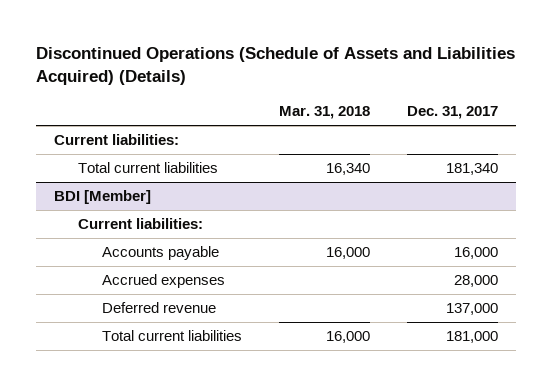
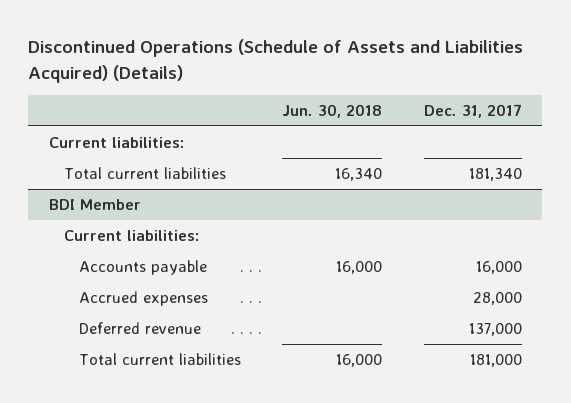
- | Mar. 31, 2018 | Dec. 31, 2017
+ | Jun. 30, 2018 | Dec. 31, 2017
- BDI [Member]
+ BDI Member

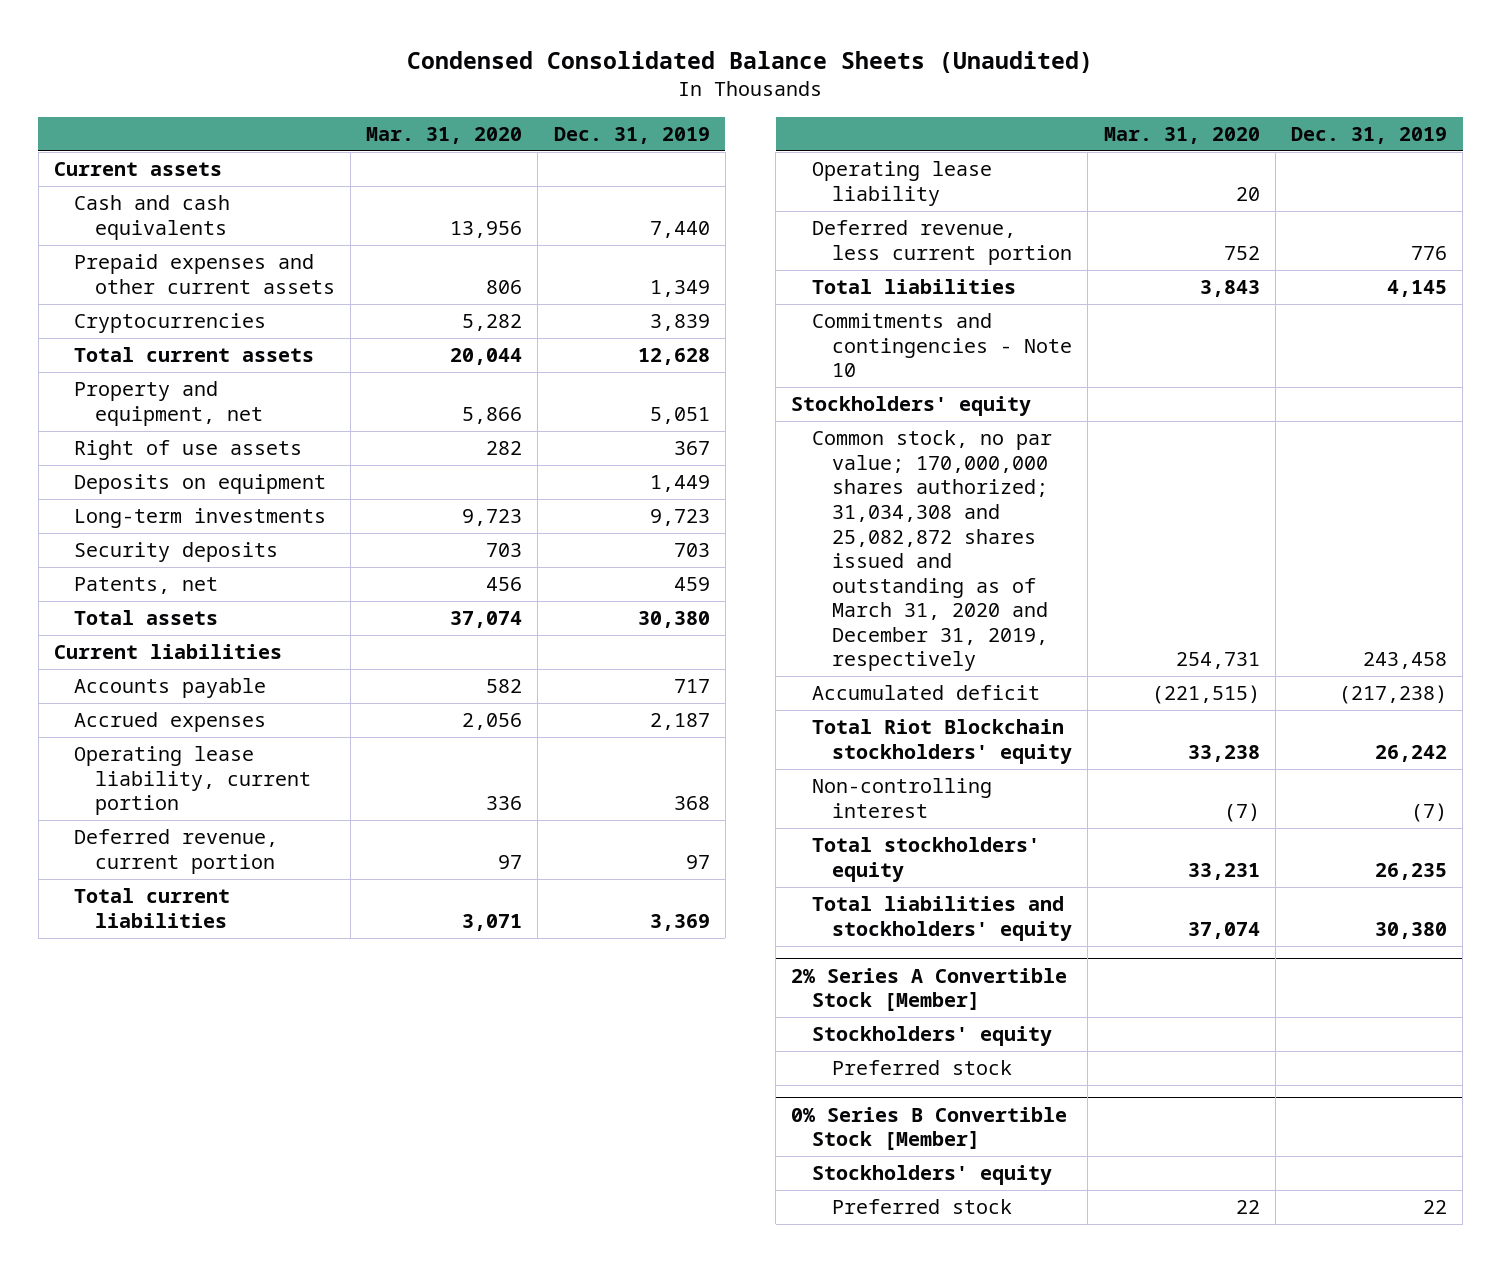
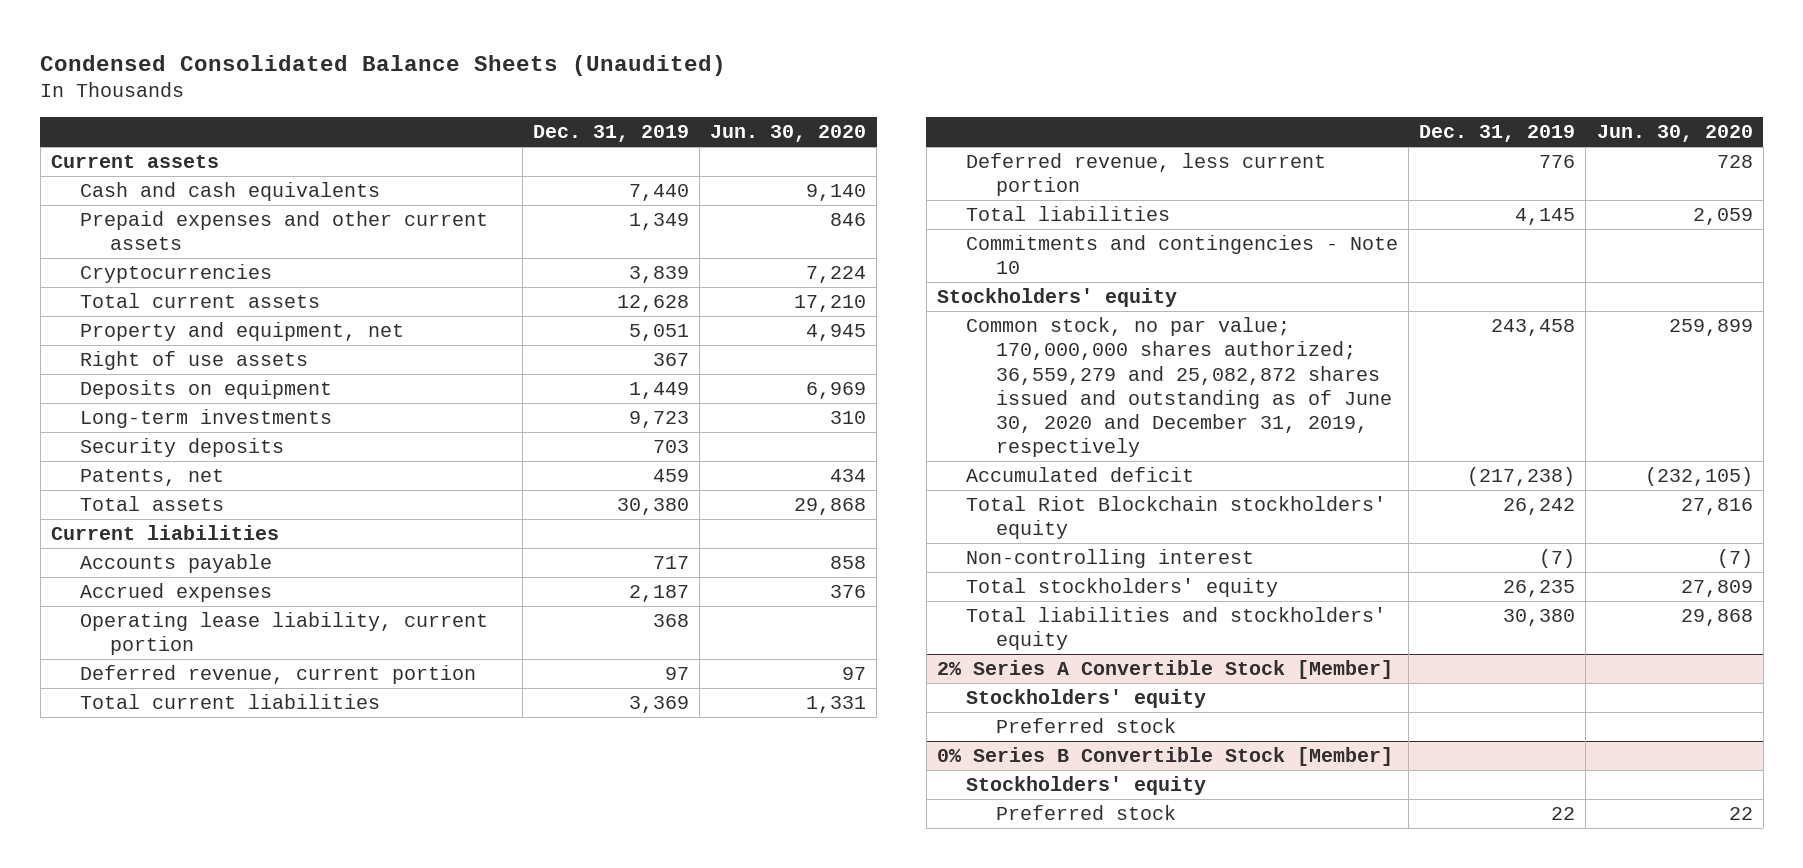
- | Mar. 31, 2020 | Dec. 31, 2019
+ | Dec. 31, 2019 | Jun. 30, 2020
- Operating lease liability | 20 |
- Common stock, no par value; 170,000,000 shares authorized; 31,034,308 and 25,082,872 shares issued and outstanding as of March 31, 2020 and December 31, 2019, respectively | 254,731 | 243,458
+ Common stock, no par value; 170,000,000 shares authorized; 36,559,279 and 25,082,872 shares issued and outstanding as of June 30, 2020 and December 31, 2019, respectively | 243,458 | 259,899

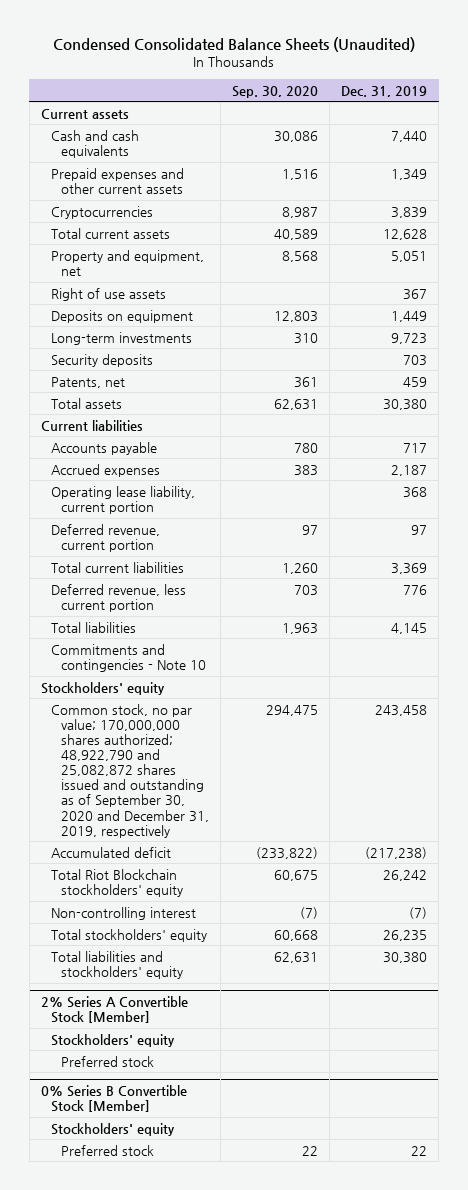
- | Dec. 31, 2019 | Jun. 30, 2020
+ | Sep. 30, 2020 | Dec. 31, 2019
- Common stock, no par value; 170,000,000 shares authorized; 36,559,279 and 25,082,872 shares issued and outstanding as of June 30, 2020 and December 31, 2019, respectively | 243,458 | 259,899
+ Common stock, no par value; 170,000,000 shares authorized; 48,922,790 and 25,082,872 shares issued and outstanding as of September 30, 2020 and December 31, 2019, respectively | 294,475 | 243,458

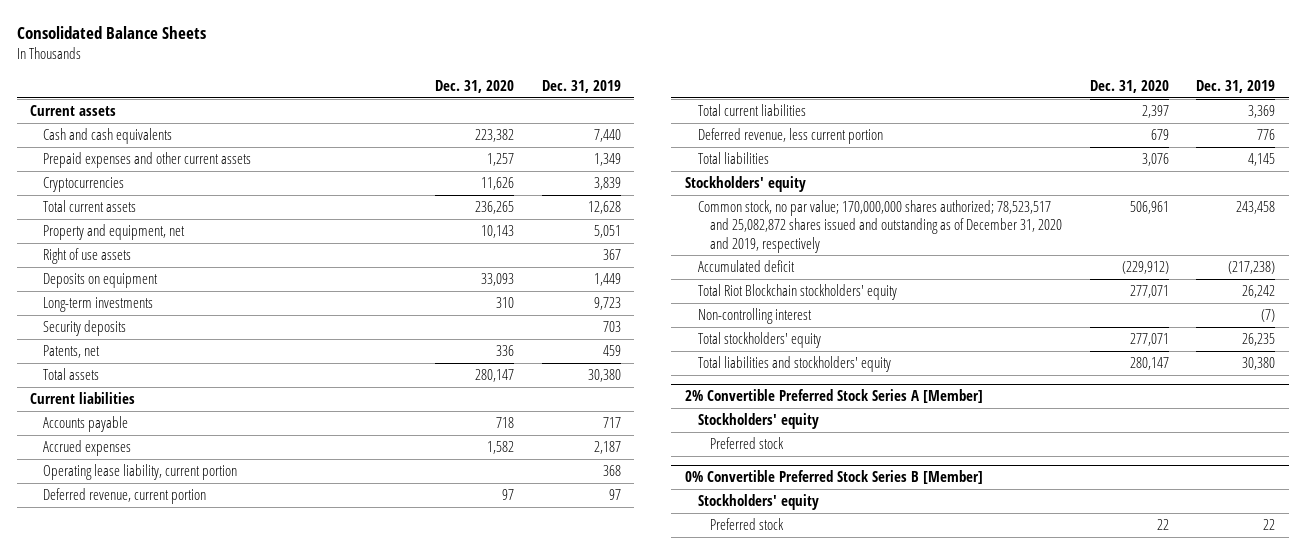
- Condensed Consolidated Balance Sheets (Unaudited)
+ Consolidated Balance Sheets
- | Sep. 30, 2020 | Dec. 31, 2019
+ | Dec. 31, 2020 | Dec. 31, 2019
- Commitments and contingencies - Note 10
- Common stock, no par value; 170,000,000 shares authorized; 48,922,790 and 25,082,872 shares issued and outstanding as of September 30, 2020 and December 31, 2019, respectively | 294,475 | 243,458
+ Common stock, no par value; 170,000,000 shares authorized; 78,523,517 and 25,082,872 shares issued and outstanding as of December 31, 2020 and 2019, respectively | 506,961 | 243,458
- 2% Series A Convertible Stock [Member]
+ 2% Convertible Preferred Stock Series A [Member]
- 0% Series B Convertible Stock [Member]
+ 0% Convertible Preferred Stock Series B [Member]

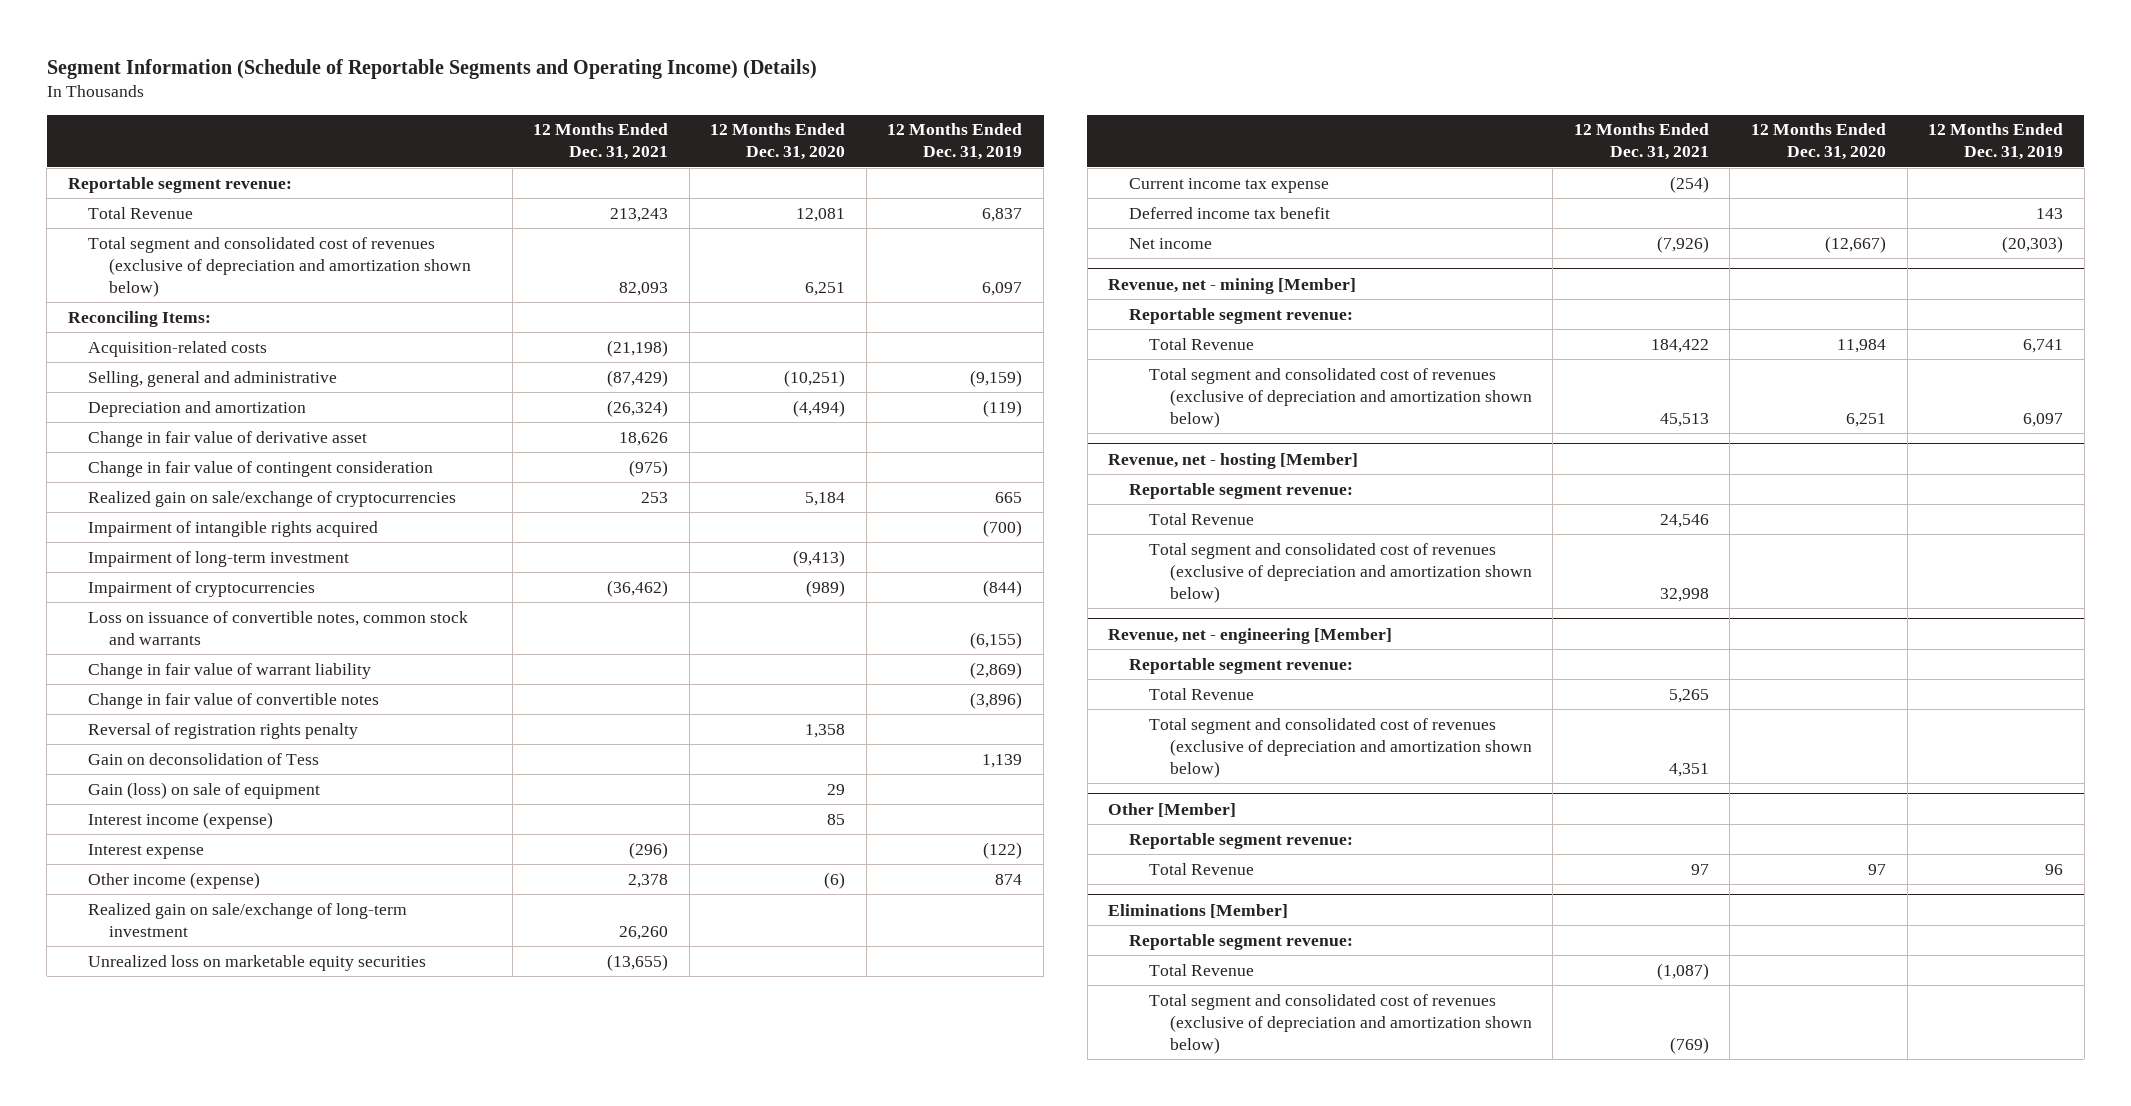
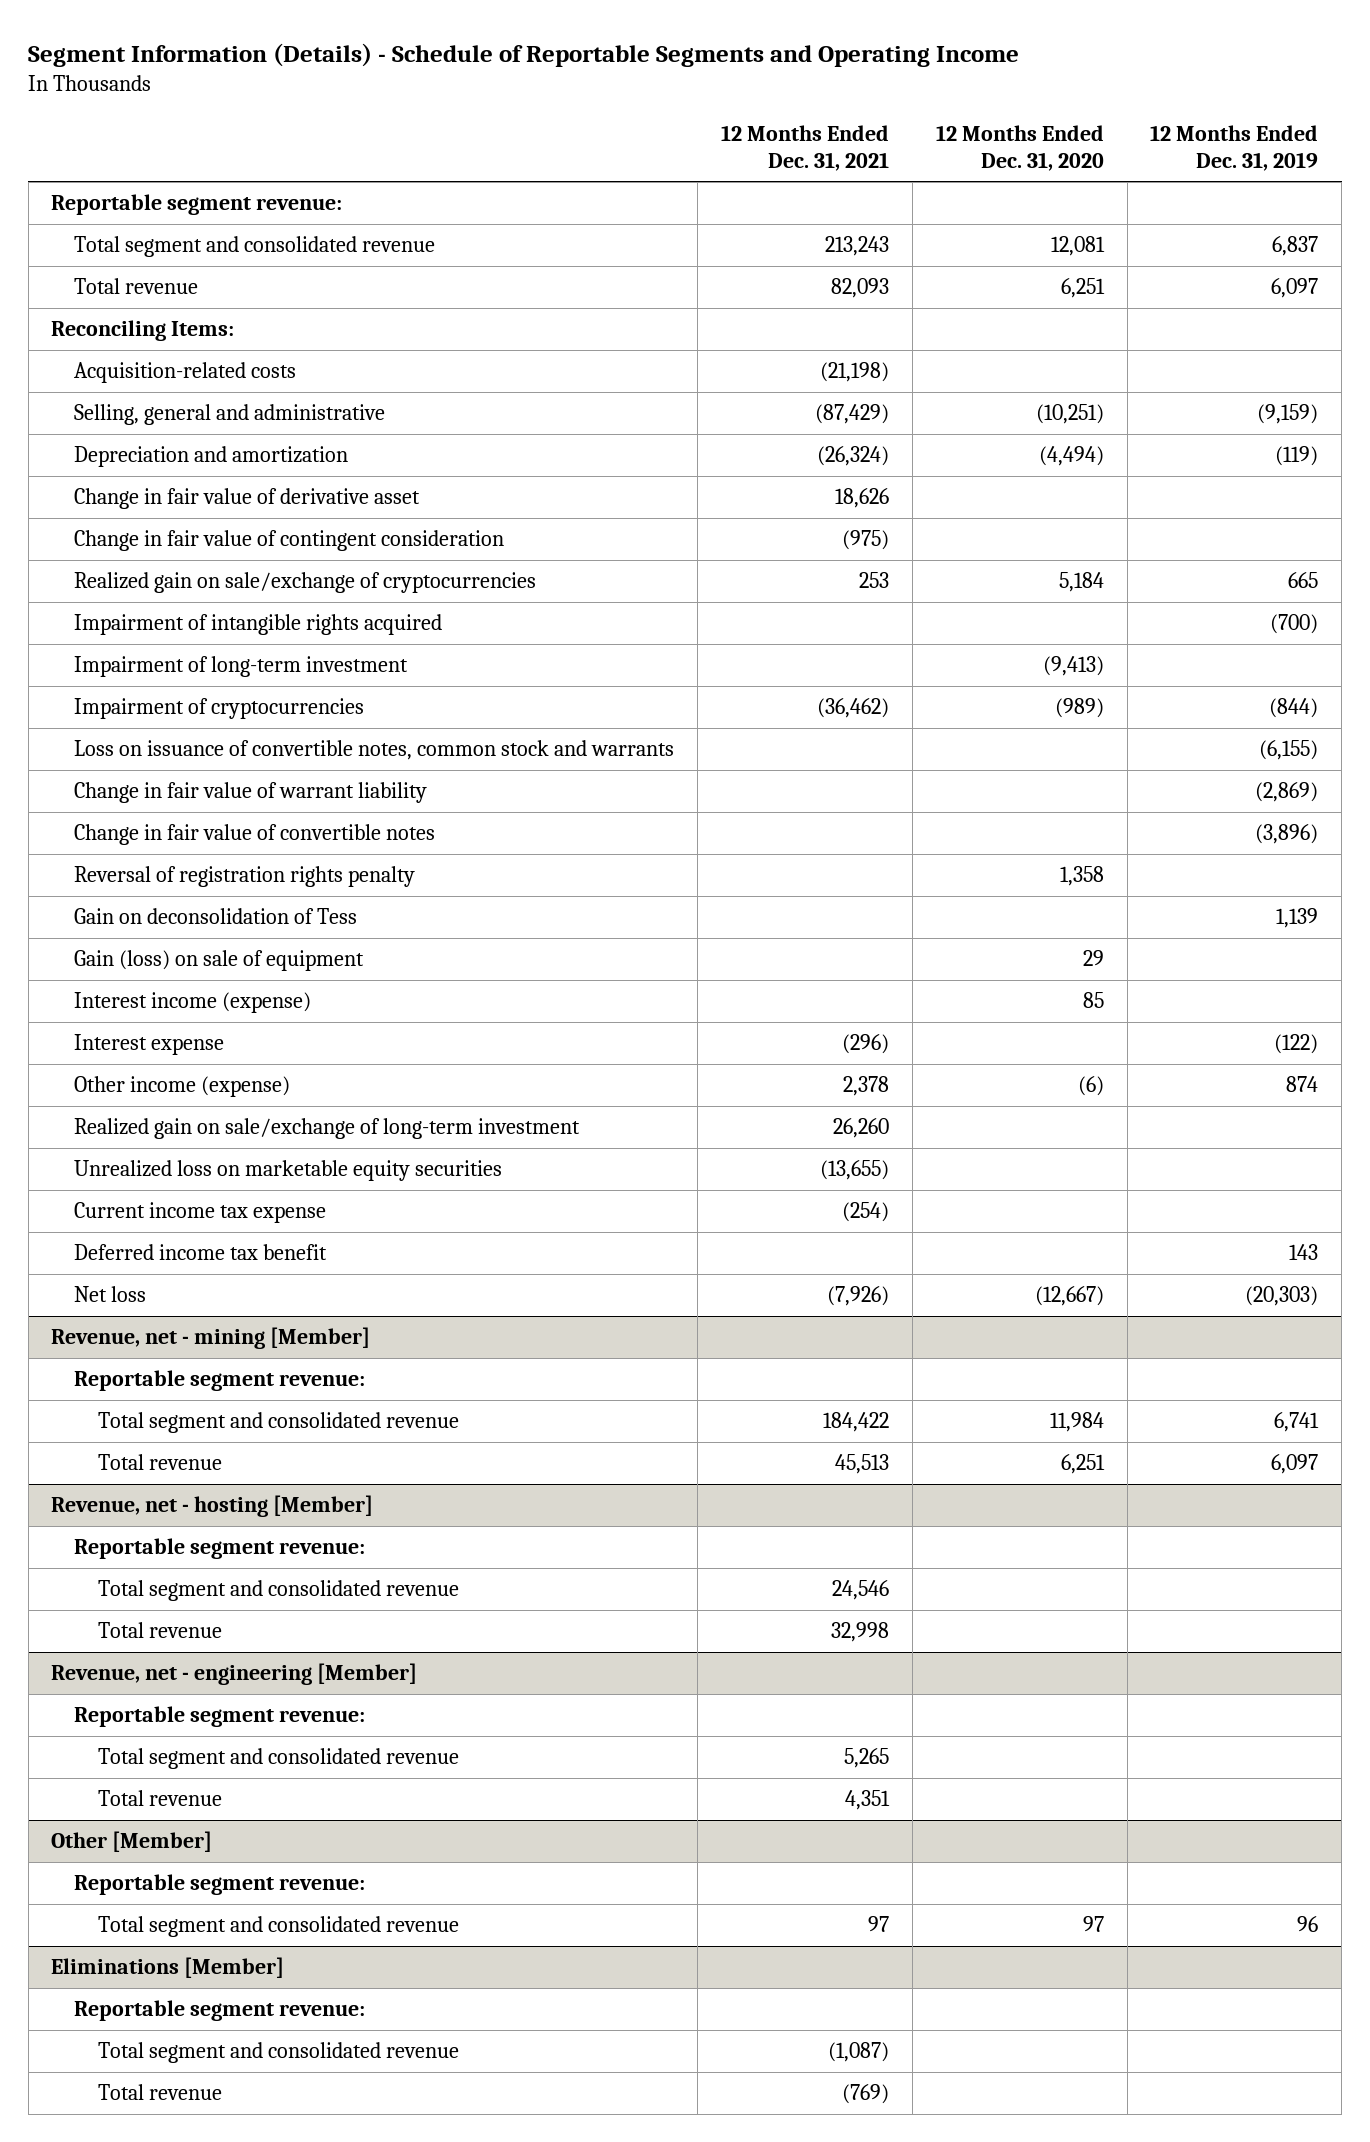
- Segment Information (Schedule of Reportable Segments and Operating Income) (Details)
+ Segment Information (Details) - Schedule of Reportable Segments and Operating Income
- Total Revenue | 213,243 | 12,081 | 6,837
- Total segment and consolidated cost of revenues (exclusive of depreciation and amortization shown below) | 82,093 | 6,251 | 6,097
+ Total segment and consolidated revenue | 213,243 | 12,081 | 6,837
+ Total revenue | 82,093 | 6,251 | 6,097
- Net income | (7,926) | (12,667) | (20,303)
+ Net loss | (7,926) | (12,667) | (20,303)
@ Revenue, net - mining [Member]
- Total Revenue | 184,422 | 11,984 | 6,741
- Total segment and consolidated cost of revenues (exclusive of depreciation and amortization shown below) | 45,513 | 6,251 | 6,097
+ Total segment and consolidated revenue | 184,422 | 11,984 | 6,741
+ Total revenue | 45,513 | 6,251 | 6,097
@ Revenue, net - hosting [Member]
- Total Revenue | 24,546 | |
- Total segment and consolidated cost of revenues (exclusive of depreciation and amortization shown below) | 32,998 | |
+ Total segment and consolidated revenue | 24,546 | |
+ Total revenue | 32,998 | |
@ Revenue, net - engineering [Member]
- Total Revenue | 5,265 | |
- Total segment and consolidated cost of revenues (exclusive of depreciation and amortization shown below) | 4,351 | |
+ Total segment and consolidated revenue | 5,265 | |
+ Total revenue | 4,351 | |
@ Other [Member]
- Total Revenue | 97 | 97 | 96
+ Total segment and consolidated revenue | 97 | 97 | 96
@ Eliminations [Member]
- Total Revenue | (1,087) | |
- Total segment and consolidated cost of revenues (exclusive of depreciation and amortization shown below) | (769) | |
+ Total segment and consolidated revenue | (1,087) | |
+ Total revenue | (769) | |

